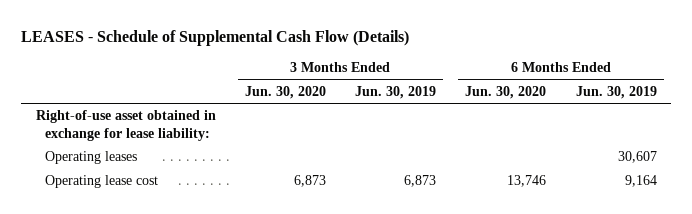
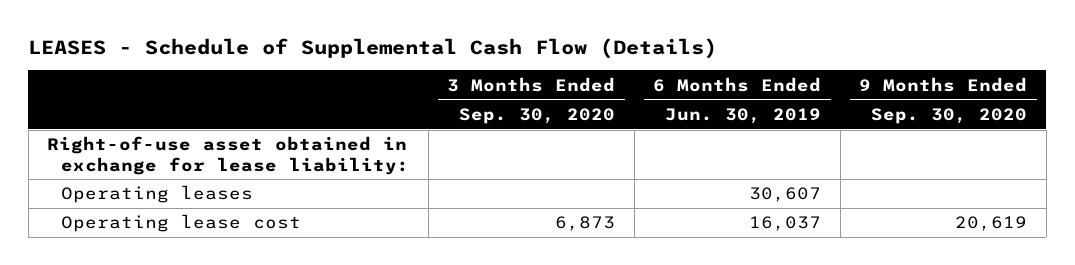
- | 3 Months Ended Jun. 30, 2020 | 3 Months Ended Jun. 30, 2019 | 6 Months Ended Jun. 30, 2020 | 6 Months Ended Jun. 30, 2019
+ | 3 Months Ended Sep. 30, 2020 | 6 Months Ended Jun. 30, 2019 | 9 Months Ended Sep. 30, 2020
- Operating lease cost | 6,873 | 6,873 | 13,746 | 9,164
+ Operating lease cost | 6,873 | 16,037 | 20,619

